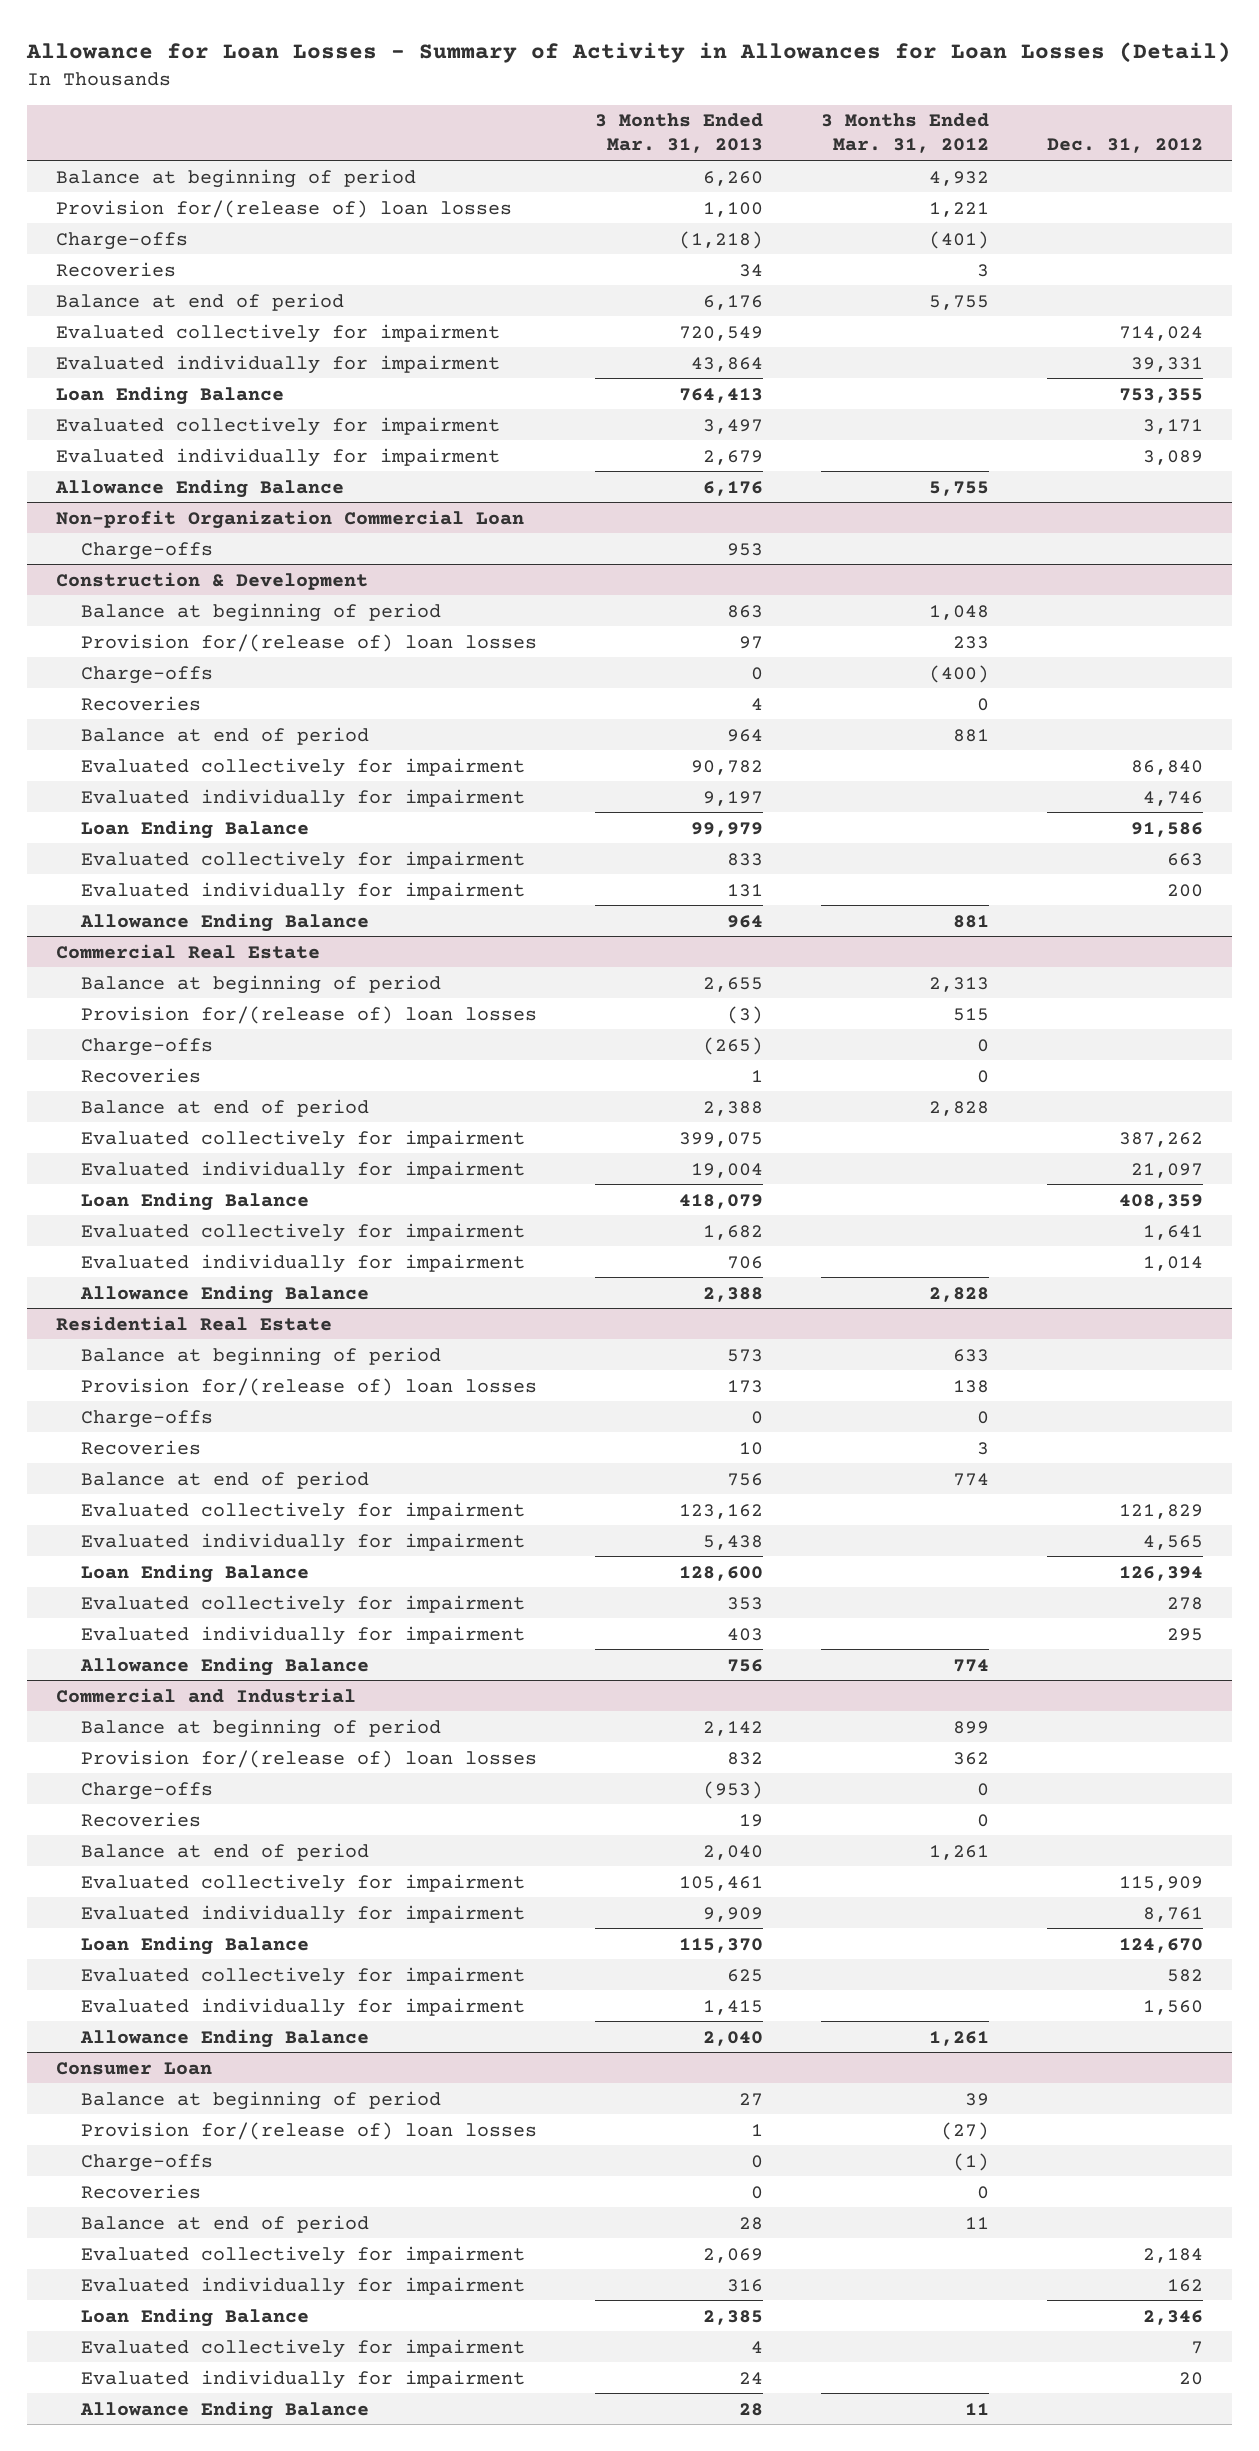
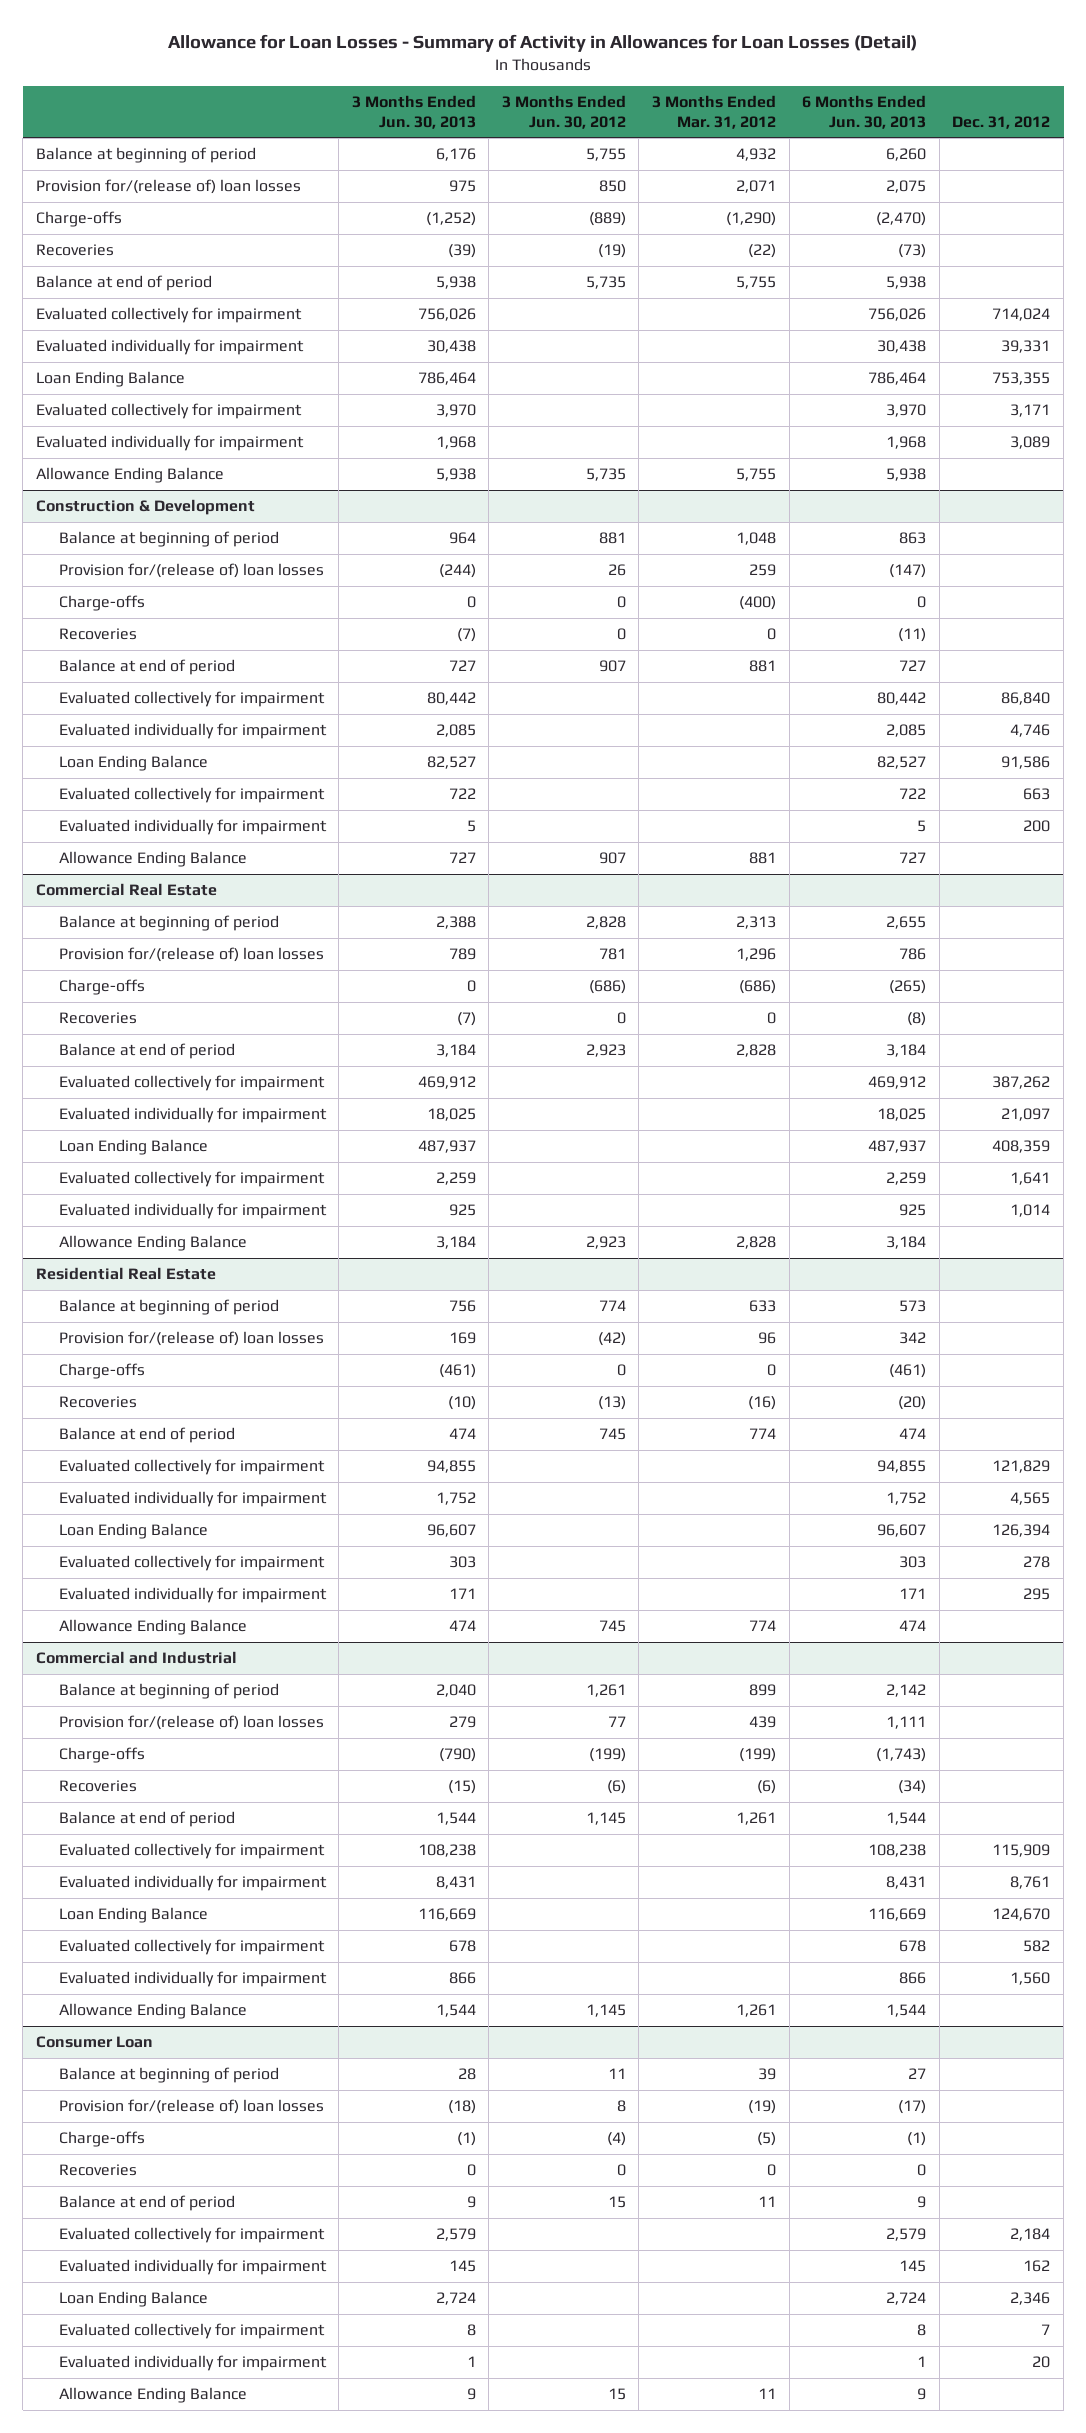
- | 3 Months Ended Mar. 31, 2013 | 3 Months Ended Mar. 31, 2012 | Dec. 31, 2012
+ | 3 Months Ended Jun. 30, 2013 | 3 Months Ended Jun. 30, 2012 | 3 Months Ended Mar. 31, 2012 | 6 Months Ended Jun. 30, 2013 | Dec. 31, 2012
- Provision for/(release of) loan losses | 1,100 | 1,221 |
- Charge-offs | (1,218) | (401) |
- Recoveries | 34 | 3 |
+ Provision for/(release of) loan losses | 975 | 850 | 2,071 | 2,075 |
+ Charge-offs | (1,252) | (889) | (1,290) | (2,470) |
+ Recoveries | (39) | (19) | (22) | (73) |
- Non-profit Organization Commercial Loan
- Charge-offs | 953 | |
@ Construction & Development
- Provision for/(release of) loan losses | 97 | 233 |
+ Provision for/(release of) loan losses | (244) | 26 | 259 | (147) |
@ Commercial Real Estate
- Provision for/(release of) loan losses | (3) | 515 |
- Charge-offs | (265) | 0 |
+ Provision for/(release of) loan losses | 789 | 781 | 1,296 | 786 |
+ Charge-offs | 0 | (686) | (686) | (265) |
@ Residential Real Estate
- Provision for/(release of) loan losses | 173 | 138 |
+ Provision for/(release of) loan losses | 169 | (42) | 96 | 342 |
- Recoveries | 10 | 3 |
+ Recoveries | (10) | (13) | (16) | (20) |
@ Commercial and Industrial
- Provision for/(release of) loan losses | 832 | 362 |
- Charge-offs | (953) | 0 |
- Recoveries | 19 | 0 |
+ Provision for/(release of) loan losses | 279 | 77 | 439 | 1,111 |
+ Charge-offs | (790) | (199) | (199) | (1,743) |
+ Recoveries | (15) | (6) | (6) | (34) |
@ Consumer Loan
- Provision for/(release of) loan losses | 1 | (27) |
- Charge-offs | 0 | (1) |
+ Provision for/(release of) loan losses | (18) | 8 | (19) | (17) |
+ Charge-offs | (1) | (4) | (5) | (1) |

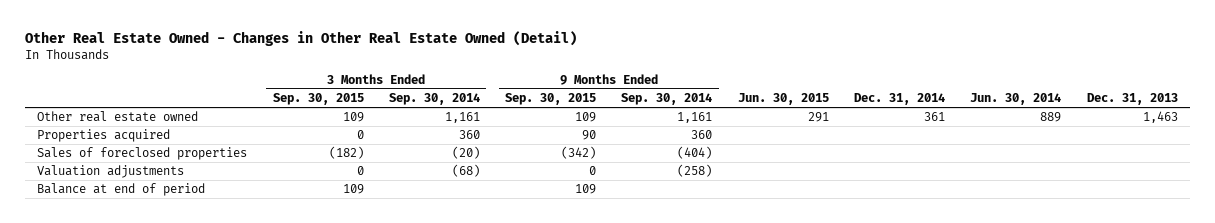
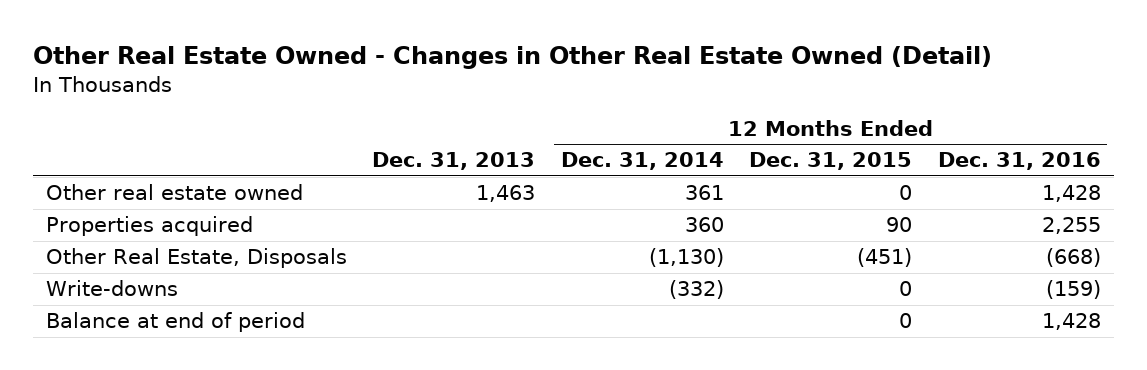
- | 3 Months Ended Sep. 30, 2015 | 3 Months Ended Sep. 30, 2014 | 9 Months Ended Sep. 30, 2015 | 9 Months Ended Sep. 30, 2014 | Jun. 30, 2015 | Dec. 31, 2014 | Jun. 30, 2014 | Dec. 31, 2013
+ | Dec. 31, 2013 | 12 Months Ended Dec. 31, 2014 | 12 Months Ended Dec. 31, 2015 | 12 Months Ended Dec. 31, 2016
- Sales of foreclosed properties | (182) | (20) | (342) | (404) | | | |
- Valuation adjustments | 0 | (68) | 0 | (258) | | | |
+ Other Real Estate, Disposals | | (1,130) | (451) | (668)
+ Write-downs | | (332) | 0 | (159)

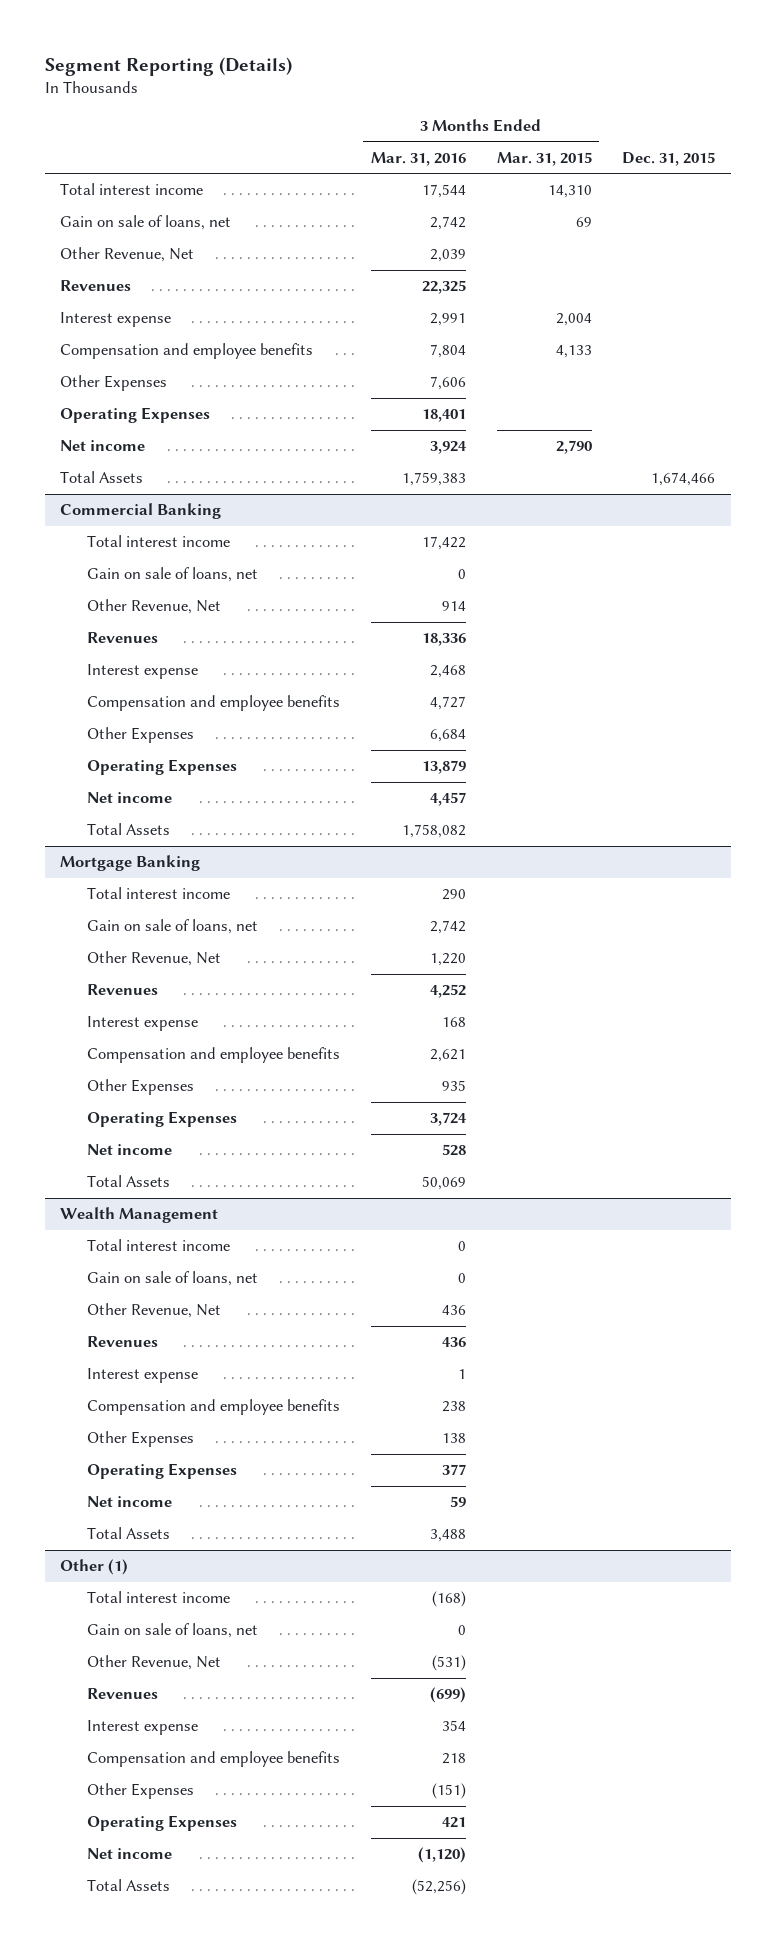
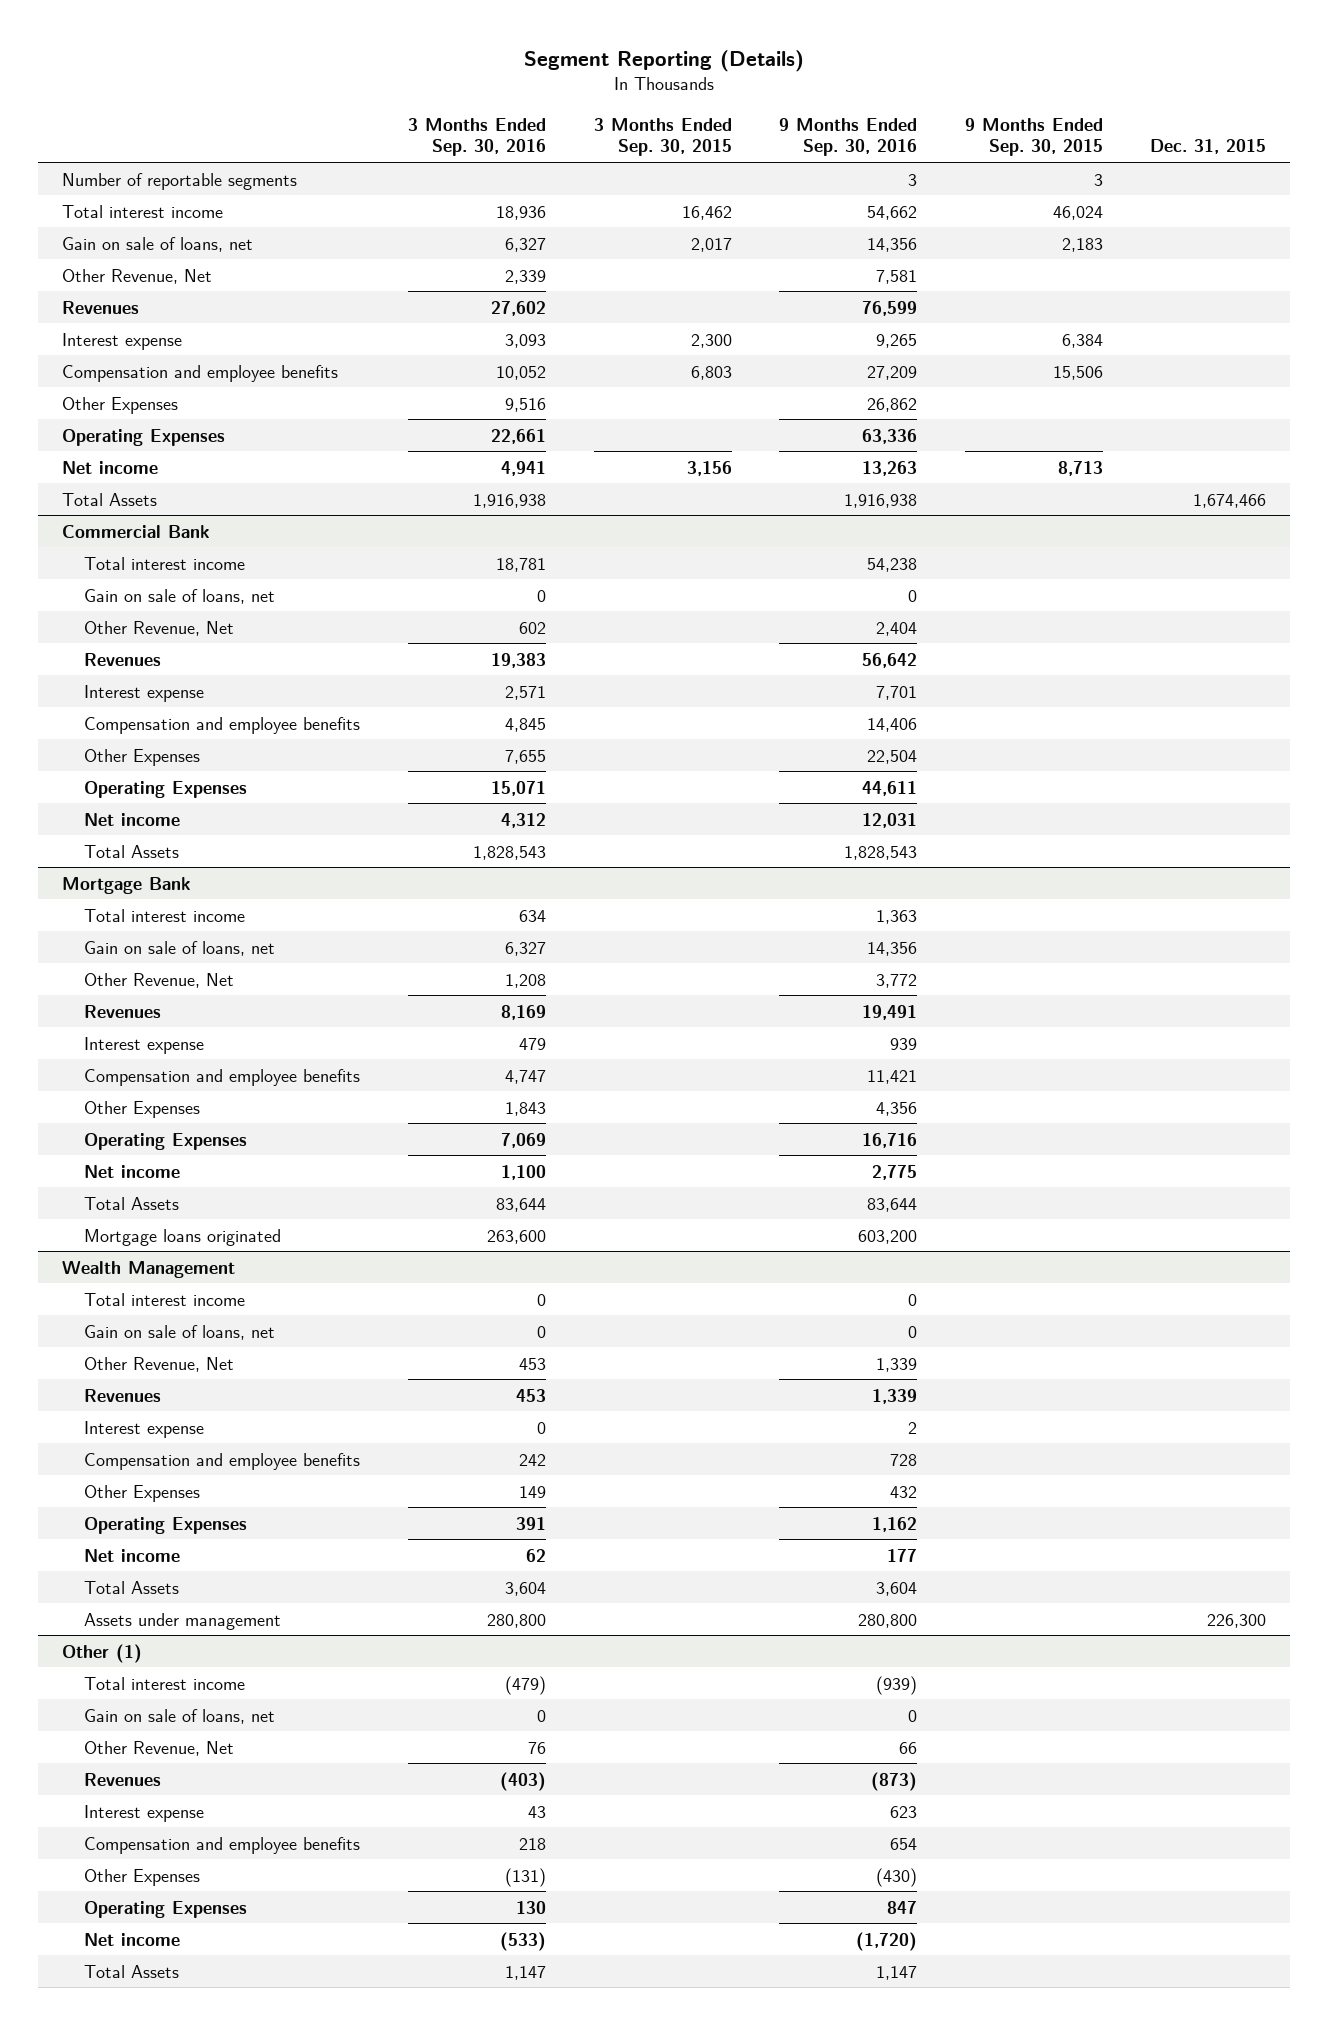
- | 3 Months Ended Mar. 31, 2016 | 3 Months Ended Mar. 31, 2015 | Dec. 31, 2015
+ | 3 Months Ended Sep. 30, 2016 | 3 Months Ended Sep. 30, 2015 | 9 Months Ended Sep. 30, 2016 | 9 Months Ended Sep. 30, 2015 | Dec. 31, 2015
+ Number of reportable segments | | | 3 | 3 |
- Commercial Banking
+ Commercial Bank
- Mortgage Banking
+ Mortgage Bank
+ Mortgage loans originated | 263,600 | | 603,200 | |
@ Wealth Management
+ Assets under management | 280,800 | | 280,800 | | 226,300

